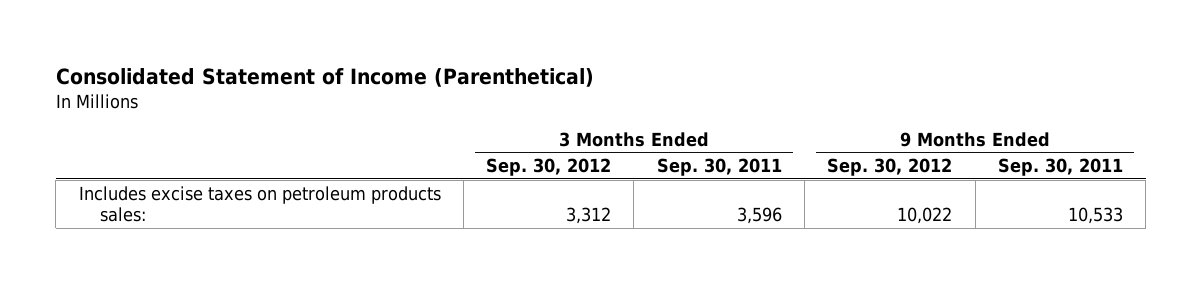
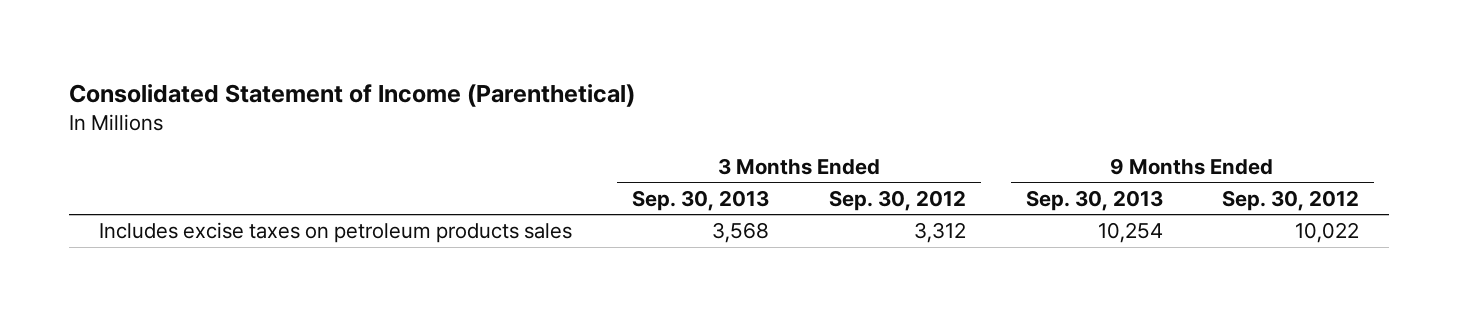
- | 3 Months Ended Sep. 30, 2012 | 3 Months Ended Sep. 30, 2011 | 9 Months Ended Sep. 30, 2012 | 9 Months Ended Sep. 30, 2011
+ | 3 Months Ended Sep. 30, 2013 | 3 Months Ended Sep. 30, 2012 | 9 Months Ended Sep. 30, 2013 | 9 Months Ended Sep. 30, 2012
- Includes excise taxes on petroleum products sales: | 3,312 | 3,596 | 10,022 | 10,533
+ Includes excise taxes on petroleum products sales | 3,568 | 3,312 | 10,254 | 10,022

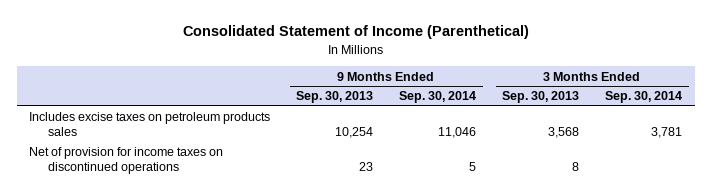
- | 3 Months Ended Sep. 30, 2013 | 3 Months Ended Sep. 30, 2012 | 9 Months Ended Sep. 30, 2013 | 9 Months Ended Sep. 30, 2012
+ | 9 Months Ended Sep. 30, 2013 | 9 Months Ended Sep. 30, 2014 | 3 Months Ended Sep. 30, 2013 | 3 Months Ended Sep. 30, 2014
+ Net of provision for income taxes on discontinued operations | 23 | 5 | 8 |

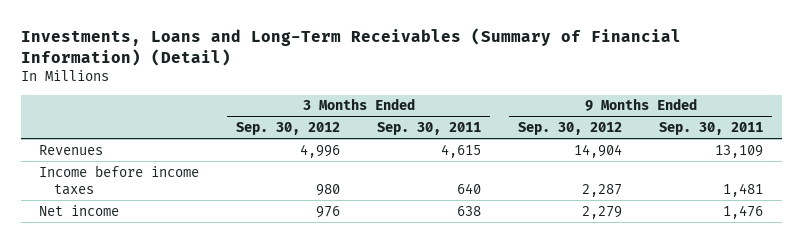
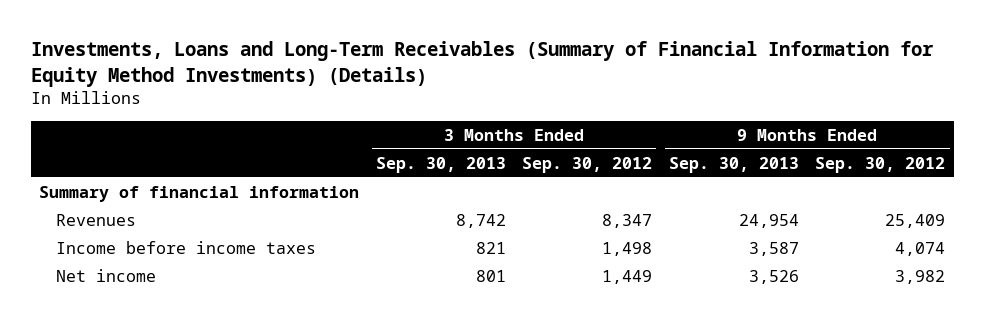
- Investments, Loans and Long-Term Receivables (Summary of Financial Information) (Detail)
+ Investments, Loans and Long-Term Receivables (Summary of Financial Information for Equity Method Investments) (Details)
- | 3 Months Ended Sep. 30, 2012 | 3 Months Ended Sep. 30, 2011 | 9 Months Ended Sep. 30, 2012 | 9 Months Ended Sep. 30, 2011
+ | 3 Months Ended Sep. 30, 2013 | 3 Months Ended Sep. 30, 2012 | 9 Months Ended Sep. 30, 2013 | 9 Months Ended Sep. 30, 2012
- Revenues | 4,996 | 4,615 | 14,904 | 13,109
- Income before income taxes | 980 | 640 | 2,287 | 1,481
- Net income | 976 | 638 | 2,279 | 1,476
+ Summary of financial information
+ Revenues | 8,742 | 8,347 | 24,954 | 25,409
+ Income before income taxes | 821 | 1,498 | 3,587 | 4,074
+ Net income | 801 | 1,449 | 3,526 | 3,982

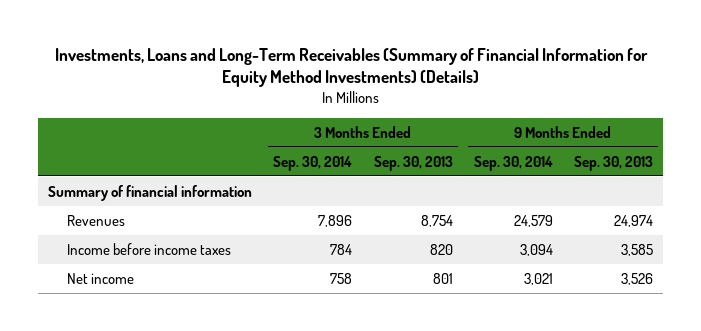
- | 3 Months Ended Sep. 30, 2013 | 3 Months Ended Sep. 30, 2012 | 9 Months Ended Sep. 30, 2013 | 9 Months Ended Sep. 30, 2012
+ | 3 Months Ended Sep. 30, 2014 | 3 Months Ended Sep. 30, 2013 | 9 Months Ended Sep. 30, 2014 | 9 Months Ended Sep. 30, 2013
- Revenues | 8,742 | 8,347 | 24,954 | 25,409
- Income before income taxes | 821 | 1,498 | 3,587 | 4,074
+ Revenues | 7,896 | 8,754 | 24,579 | 24,974
+ Income before income taxes | 784 | 820 | 3,094 | 3,585

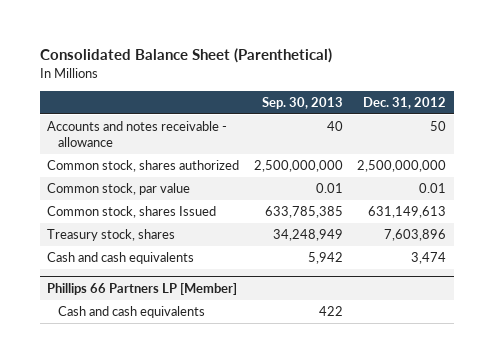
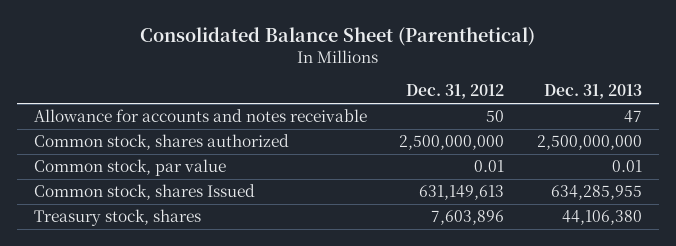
- | Sep. 30, 2013 | Dec. 31, 2012
+ | Dec. 31, 2012 | Dec. 31, 2013
- Accounts and notes receivable - allowance | 40 | 50
+ Allowance for accounts and notes receivable | 50 | 47
- Cash and cash equivalents | 5,942 | 3,474
- Phillips 66 Partners LP [Member]
- Cash and cash equivalents | 422 |

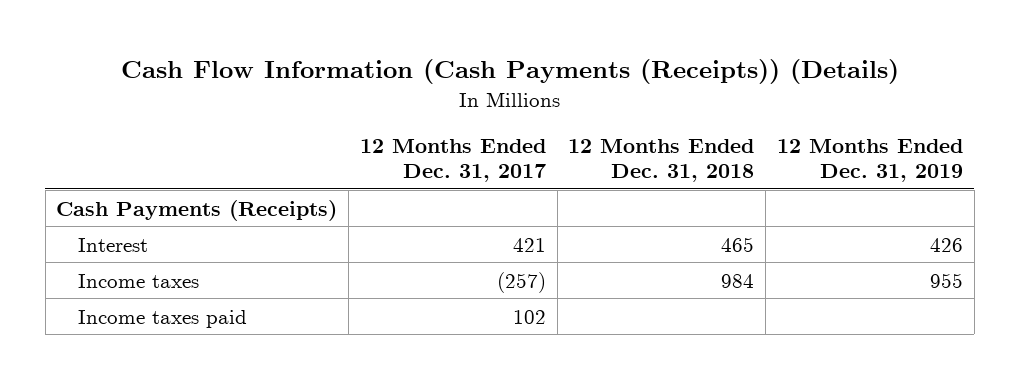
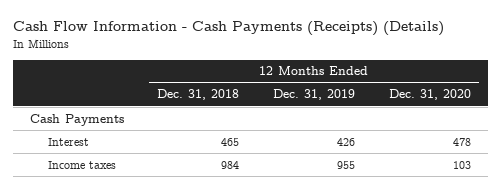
- Cash Flow Information (Cash Payments (Receipts)) (Details)
+ Cash Flow Information - Cash Payments (Receipts) (Details)
- | 12 Months Ended Dec. 31, 2017 | 12 Months Ended Dec. 31, 2018 | 12 Months Ended Dec. 31, 2019
+ | 12 Months Ended Dec. 31, 2018 | 12 Months Ended Dec. 31, 2019 | 12 Months Ended Dec. 31, 2020
- Cash Payments (Receipts)
+ Cash Payments
- Income taxes paid | 102 | |

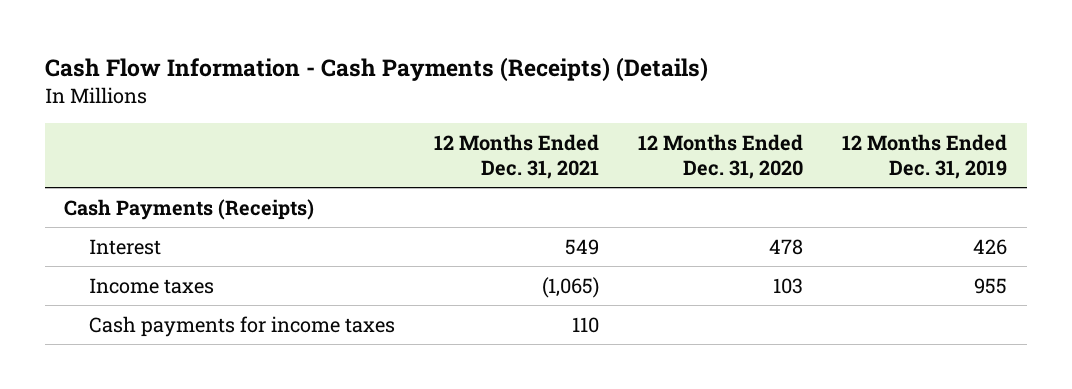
- | 12 Months Ended Dec. 31, 2018 | 12 Months Ended Dec. 31, 2019 | 12 Months Ended Dec. 31, 2020
+ | 12 Months Ended Dec. 31, 2021 | 12 Months Ended Dec. 31, 2020 | 12 Months Ended Dec. 31, 2019
- Cash Payments
+ Cash Payments (Receipts)
+ Cash payments for income taxes | 110 | |

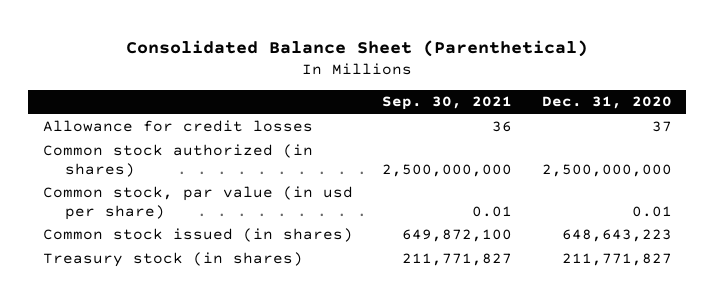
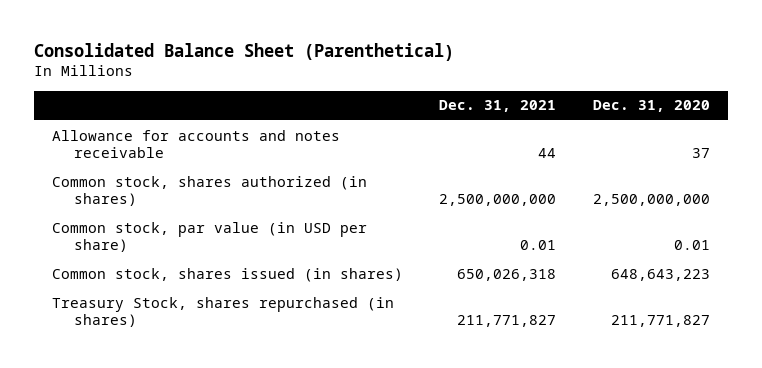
- | Sep. 30, 2021 | Dec. 31, 2020
+ | Dec. 31, 2021 | Dec. 31, 2020
- Allowance for credit losses | 36 | 37
- Common stock authorized (in shares) | 2,500,000,000 | 2,500,000,000
- Common stock, par value (in usd per share) | 0.01 | 0.01
- Common stock issued (in shares) | 649,872,100 | 648,643,223
- Treasury stock (in shares) | 211,771,827 | 211,771,827
+ Allowance for accounts and notes receivable | 44 | 37
+ Common stock, shares authorized (in shares) | 2,500,000,000 | 2,500,000,000
+ Common stock, par value (in USD per share) | 0.01 | 0.01
+ Common stock, shares issued (in shares) | 650,026,318 | 648,643,223
+ Treasury Stock, shares repurchased (in shares) | 211,771,827 | 211,771,827

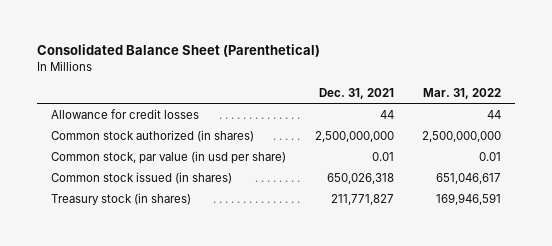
- | Dec. 31, 2021 | Dec. 31, 2020
+ | Dec. 31, 2021 | Mar. 31, 2022
- Allowance for accounts and notes receivable | 44 | 37
- Common stock, shares authorized (in shares) | 2,500,000,000 | 2,500,000,000
- Common stock, par value (in USD per share) | 0.01 | 0.01
- Common stock, shares issued (in shares) | 650,026,318 | 648,643,223
- Treasury Stock, shares repurchased (in shares) | 211,771,827 | 211,771,827
+ Allowance for credit losses | 44 | 44
+ Common stock authorized (in shares) | 2,500,000,000 | 2,500,000,000
+ Common stock, par value (in usd per share) | 0.01 | 0.01
+ Common stock issued (in shares) | 650,026,318 | 651,046,617
+ Treasury stock (in shares) | 211,771,827 | 169,946,591

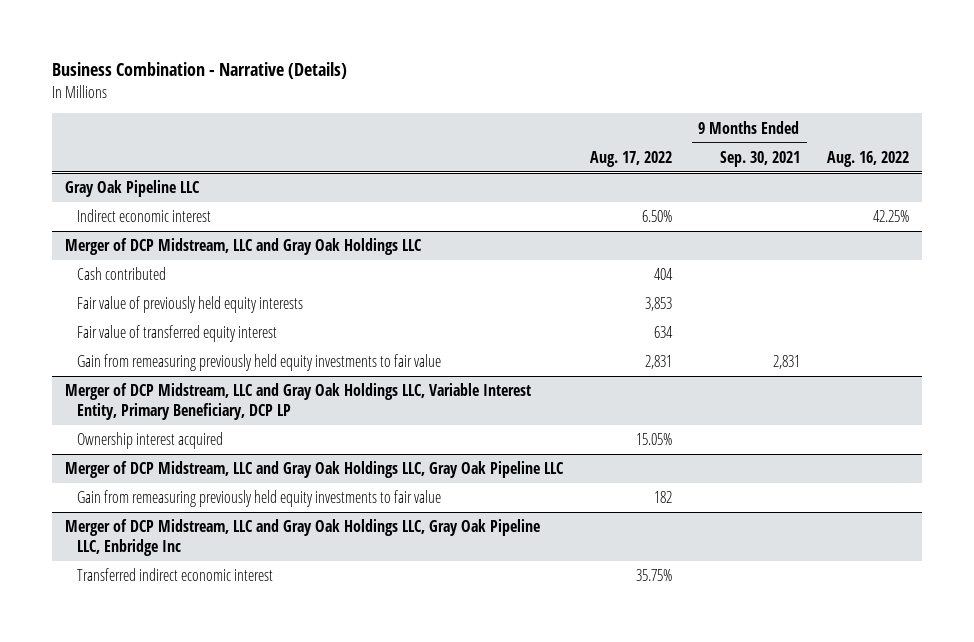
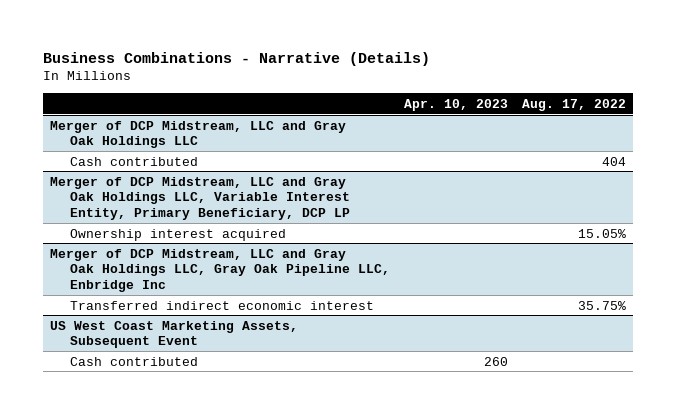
- Business Combination - Narrative (Details)
+ Business Combinations - Narrative (Details)
- | Aug. 17, 2022 | 9 Months Ended Sep. 30, 2021 | Aug. 16, 2022
+ | Apr. 10, 2023 | Aug. 17, 2022
- Gray Oak Pipeline LLC
- Indirect economic interest | 6.50% | | 42.25%
@ Merger of DCP Midstream, LLC and Gray Oak Holdings LLC
- Fair value of previously held equity interests | 3,853 | |
- Fair value of transferred equity interest | 634 | |
- Gain from remeasuring previously held equity investments to fair value | 2,831 | 2,831 |
- Merger of DCP Midstream, LLC and Gray Oak Holdings LLC, Gray Oak Pipeline LLC
- Gain from remeasuring previously held equity investments to fair value | 182 | |
+ US West Coast Marketing Assets, Subsequent Event
+ Cash contributed | 260 |

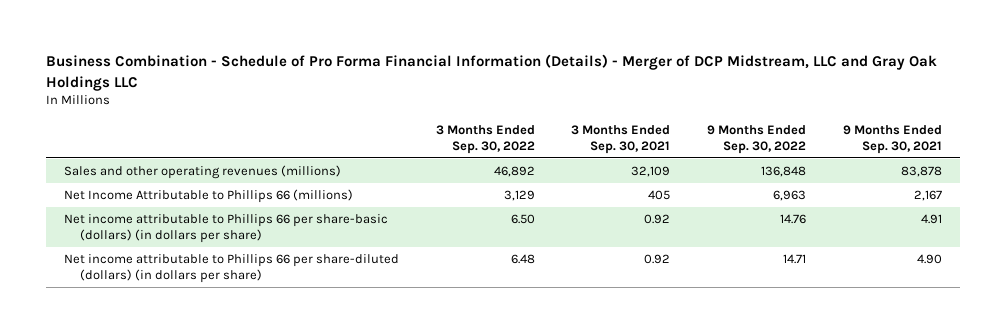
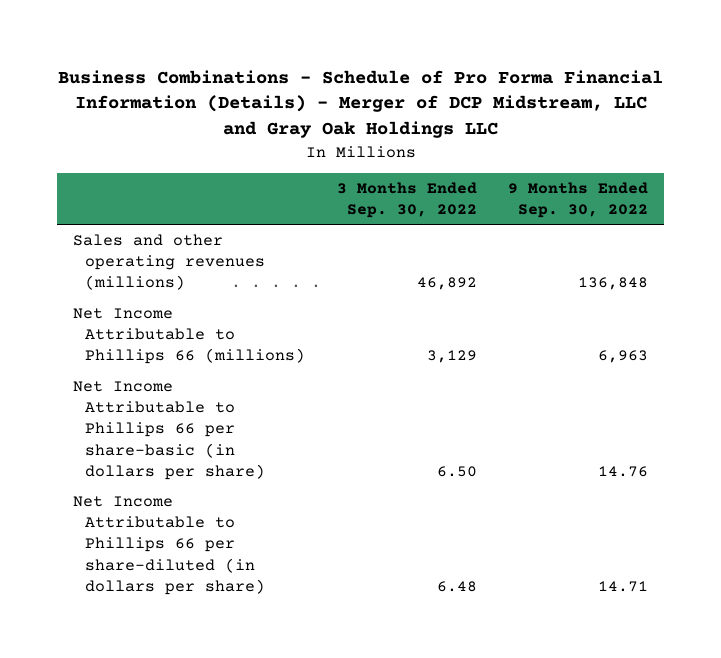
- Business Combination - Schedule of Pro Forma Financial Information (Details) - Merger of DCP Midstream, LLC and Gray Oak Holdings LLC
+ Business Combinations - Schedule of Pro Forma Financial Information (Details) - Merger of DCP Midstream, LLC and Gray Oak Holdings LLC
- | 3 Months Ended Sep. 30, 2022 | 3 Months Ended Sep. 30, 2021 | 9 Months Ended Sep. 30, 2022 | 9 Months Ended Sep. 30, 2021
+ | 3 Months Ended Sep. 30, 2022 | 9 Months Ended Sep. 30, 2022
- Net income attributable to Phillips 66 per share-basic (dollars) (in dollars per share) | 6.50 | 0.92 | 14.76 | 4.91
- Net income attributable to Phillips 66 per share-diluted (dollars) (in dollars per share) | 6.48 | 0.92 | 14.71 | 4.90
+ Net Income Attributable to Phillips 66 per share-basic (in dollars per share) | 6.50 | 14.76
+ Net Income Attributable to Phillips 66 per share-diluted (in dollars per share) | 6.48 | 14.71

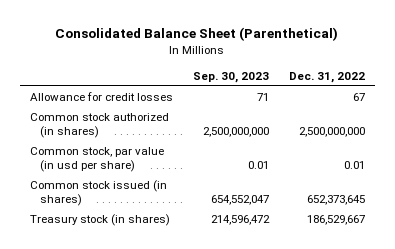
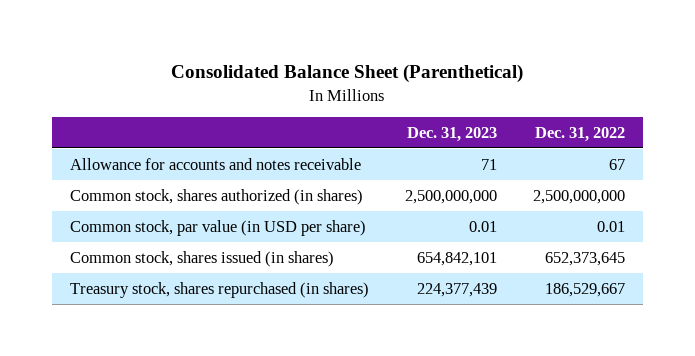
- | Sep. 30, 2023 | Dec. 31, 2022
+ | Dec. 31, 2023 | Dec. 31, 2022
- Allowance for credit losses | 71 | 67
- Common stock authorized (in shares) | 2,500,000,000 | 2,500,000,000
- Common stock, par value (in usd per share) | 0.01 | 0.01
- Common stock issued (in shares) | 654,552,047 | 652,373,645
- Treasury stock (in shares) | 214,596,472 | 186,529,667
+ Allowance for accounts and notes receivable | 71 | 67
+ Common stock, shares authorized (in shares) | 2,500,000,000 | 2,500,000,000
+ Common stock, par value (in USD per share) | 0.01 | 0.01
+ Common stock, shares issued (in shares) | 654,842,101 | 652,373,645
+ Treasury stock, shares repurchased (in shares) | 224,377,439 | 186,529,667

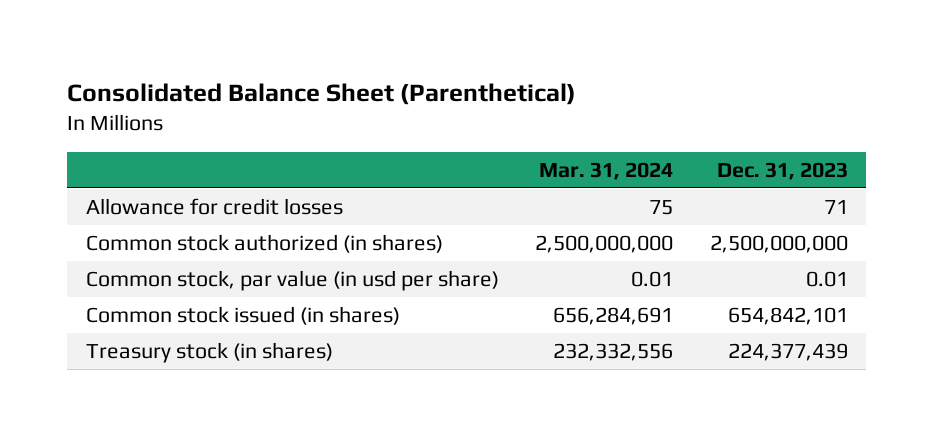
- | Dec. 31, 2023 | Dec. 31, 2022
+ | Mar. 31, 2024 | Dec. 31, 2023
- Allowance for accounts and notes receivable | 71 | 67
- Common stock, shares authorized (in shares) | 2,500,000,000 | 2,500,000,000
- Common stock, par value (in USD per share) | 0.01 | 0.01
- Common stock, shares issued (in shares) | 654,842,101 | 652,373,645
- Treasury stock, shares repurchased (in shares) | 224,377,439 | 186,529,667
+ Allowance for credit losses | 75 | 71
+ Common stock authorized (in shares) | 2,500,000,000 | 2,500,000,000
+ Common stock, par value (in usd per share) | 0.01 | 0.01
+ Common stock issued (in shares) | 656,284,691 | 654,842,101
+ Treasury stock (in shares) | 232,332,556 | 224,377,439

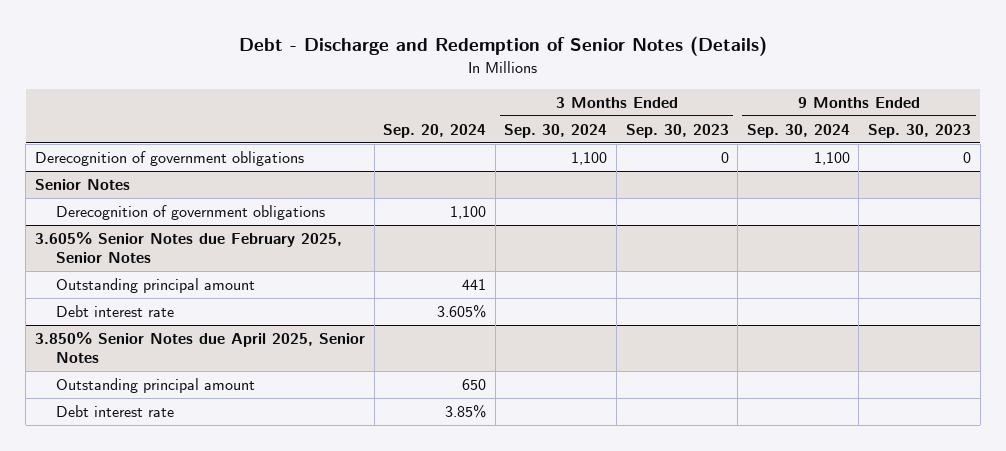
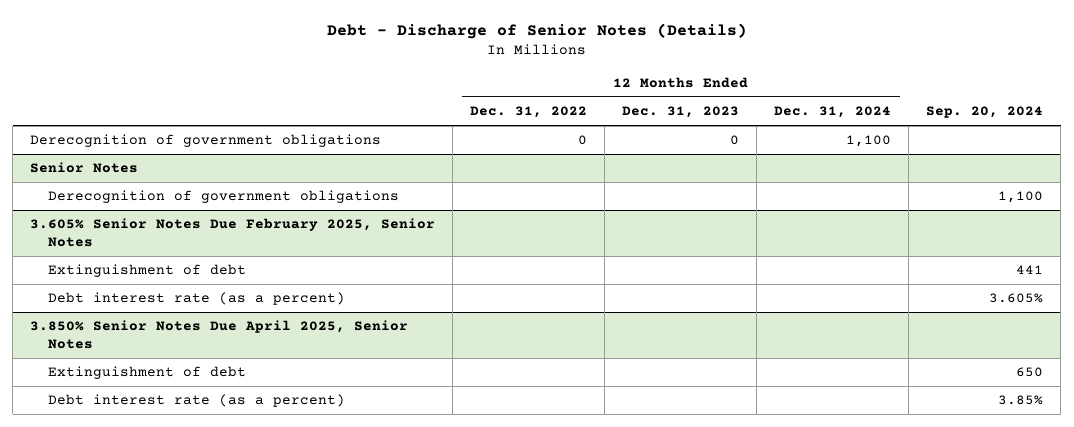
- Debt - Discharge and Redemption of Senior Notes (Details)
+ Debt - Discharge of Senior Notes (Details)
- | Sep. 20, 2024 | 3 Months Ended Sep. 30, 2024 | 3 Months Ended Sep. 30, 2023 | 9 Months Ended Sep. 30, 2024 | 9 Months Ended Sep. 30, 2023
+ | 12 Months Ended Dec. 31, 2022 | 12 Months Ended Dec. 31, 2023 | 12 Months Ended Dec. 31, 2024 | Sep. 20, 2024
- 3.605% Senior Notes due February 2025, Senior Notes
- Outstanding principal amount | 441 | | | |
- Debt interest rate | 3.605% | | | |
- 3.850% Senior Notes due April 2025, Senior Notes
- Outstanding principal amount | 650 | | | |
- Debt interest rate | 3.85% | | | |
+ 3.605% Senior Notes Due February 2025, Senior Notes
+ Extinguishment of debt | | | | 441
+ Debt interest rate (as a percent) | | | | 3.605%
+ 3.850% Senior Notes Due April 2025, Senior Notes
+ Extinguishment of debt | | | | 650
+ Debt interest rate (as a percent) | | | | 3.85%

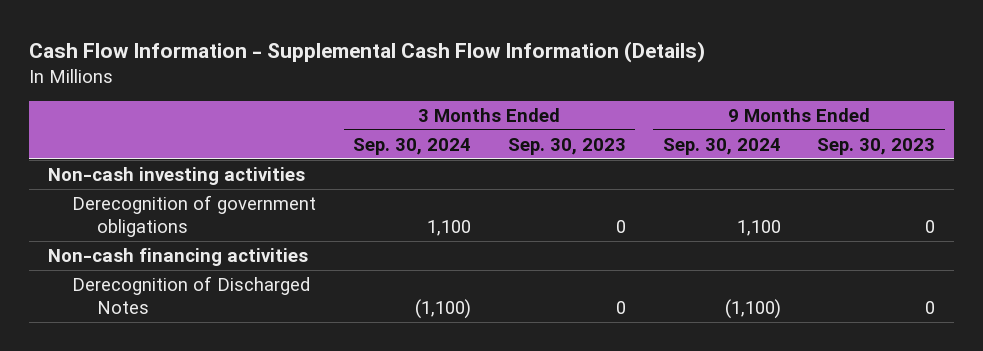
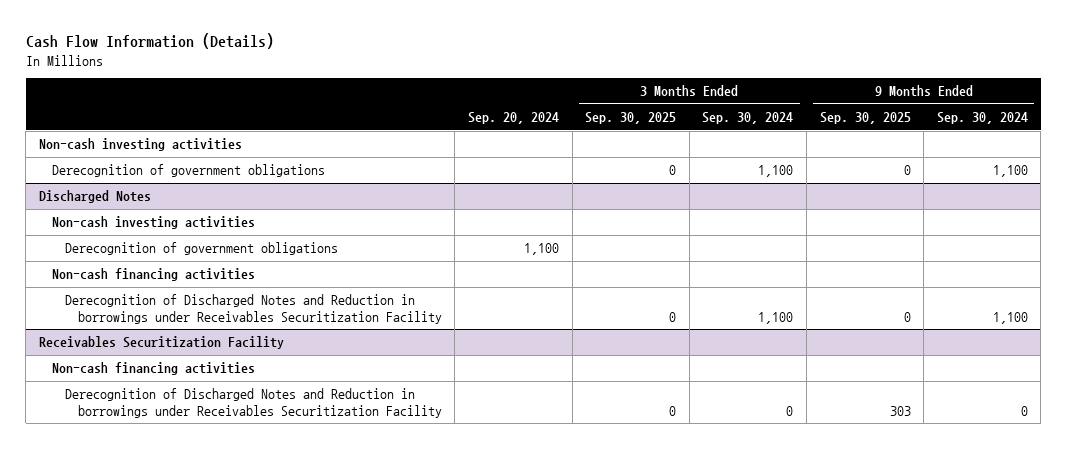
- Cash Flow Information - Supplemental Cash Flow Information (Details)
+ Cash Flow Information (Details)
- | 3 Months Ended Sep. 30, 2024 | 3 Months Ended Sep. 30, 2023 | 9 Months Ended Sep. 30, 2024 | 9 Months Ended Sep. 30, 2023
+ | Sep. 20, 2024 | 3 Months Ended Sep. 30, 2025 | 3 Months Ended Sep. 30, 2024 | 9 Months Ended Sep. 30, 2025 | 9 Months Ended Sep. 30, 2024
+ Discharged Notes
+ Non-cash investing activities
+ Derecognition of government obligations | 1,100 | | | |
- Derecognition of Discharged Notes | (1,100) | 0 | (1,100) | 0
+ Derecognition of Discharged Notes and Reduction in borrowings under Receivables Securitization Facility | | 0 | 1,100 | 0 | 1,100
+ Receivables Securitization Facility
+ Non-cash financing activities
+ Derecognition of Discharged Notes and Reduction in borrowings under Receivables Securitization Facility | | 0 | 0 | 303 | 0

